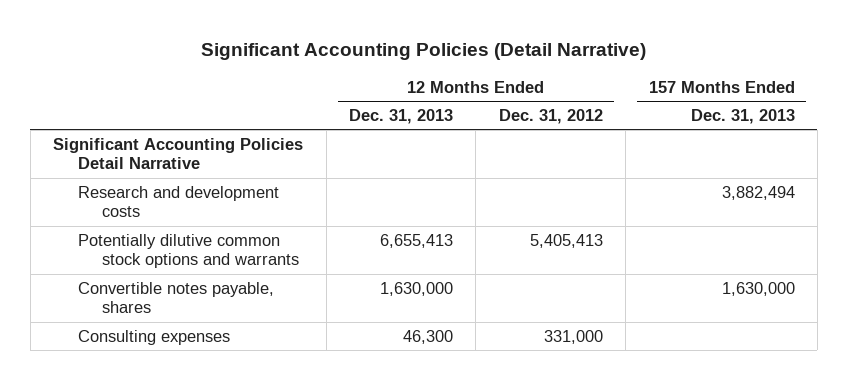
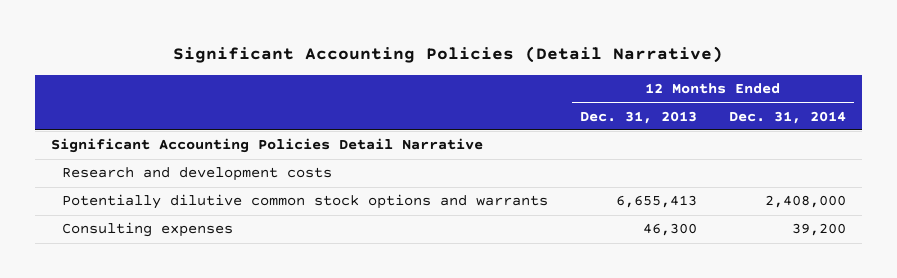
- | 12 Months Ended Dec. 31, 2013 | 12 Months Ended Dec. 31, 2012 | 157 Months Ended Dec. 31, 2013
+ | 12 Months Ended Dec. 31, 2013 | 12 Months Ended Dec. 31, 2014
- Convertible notes payable, shares | 1,630,000 | | 1,630,000

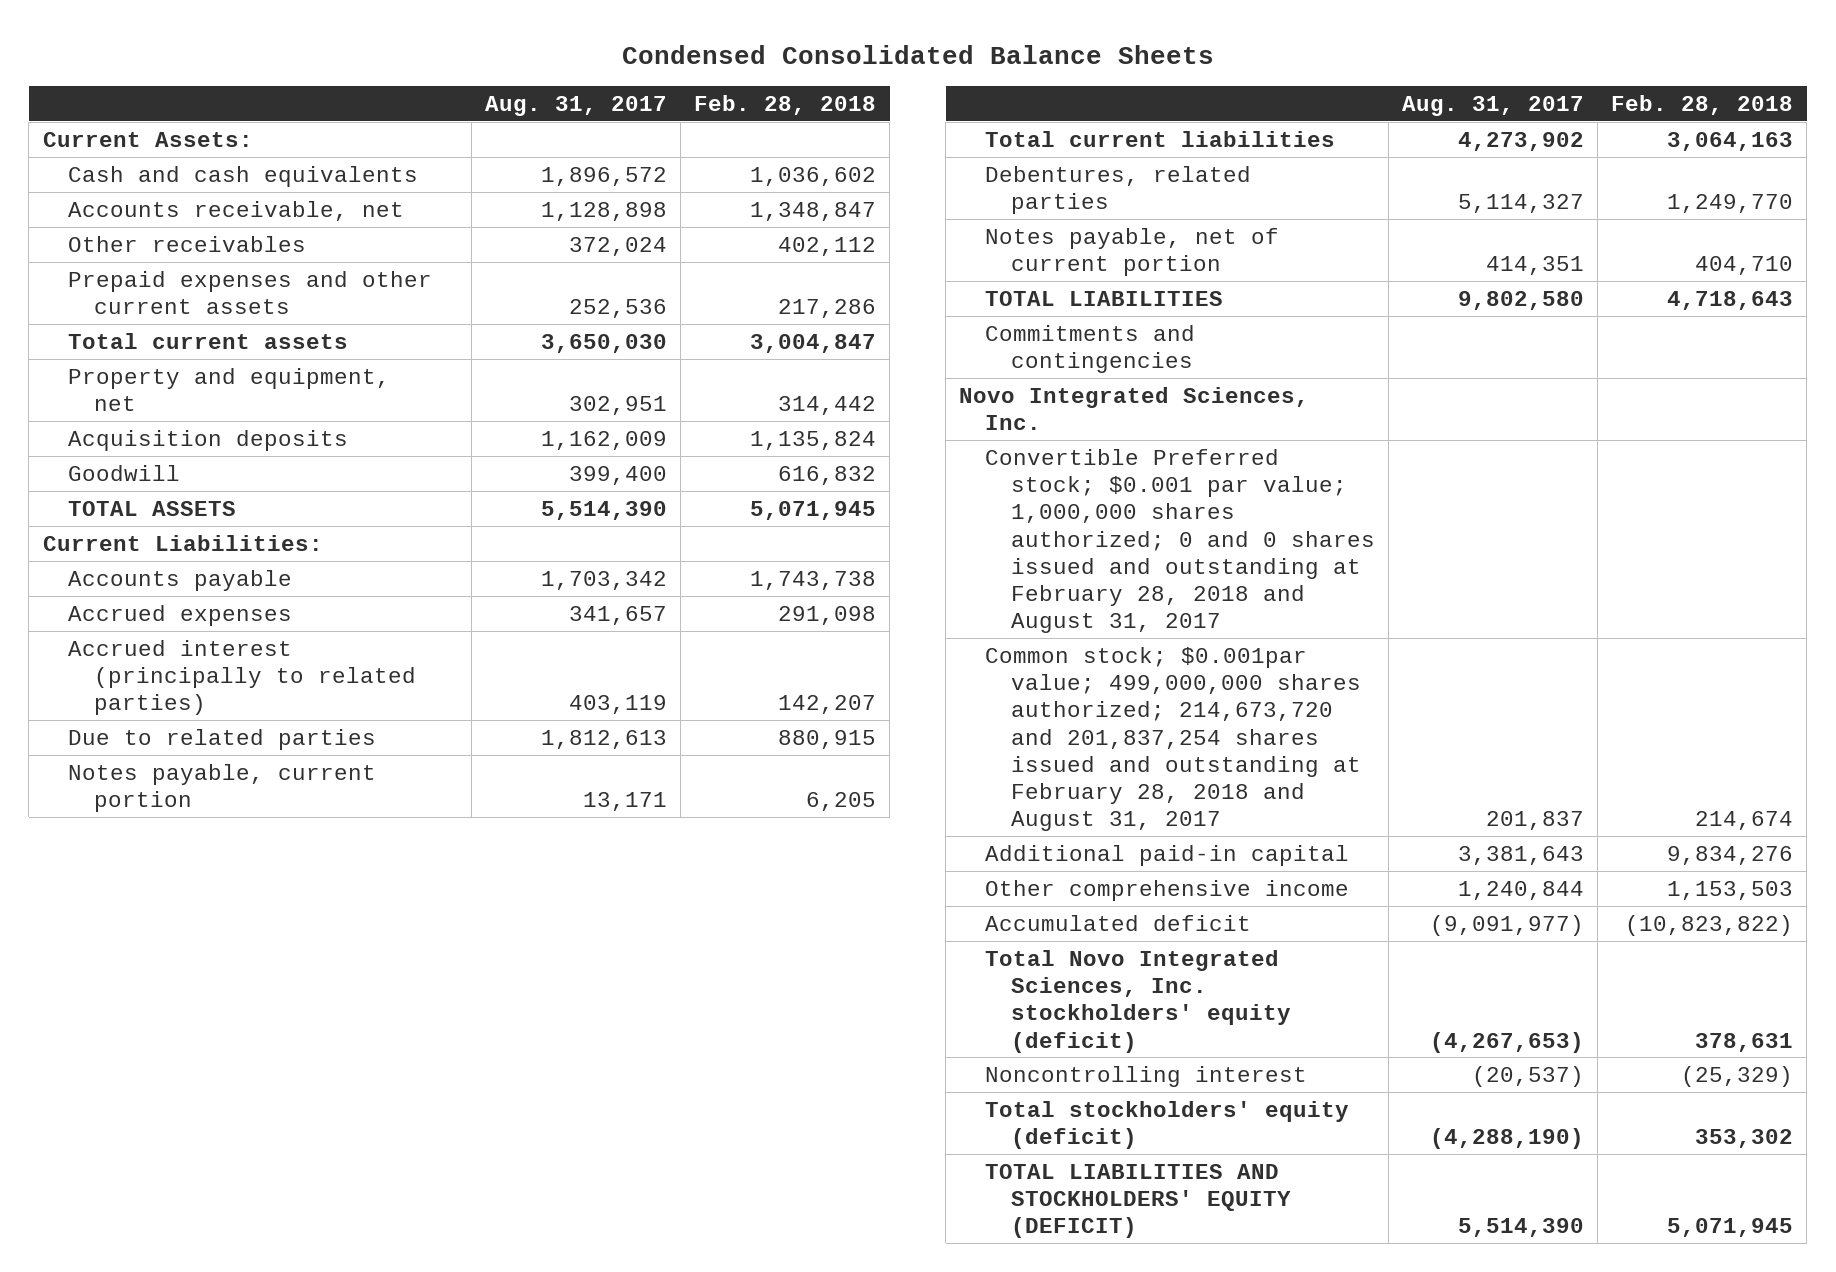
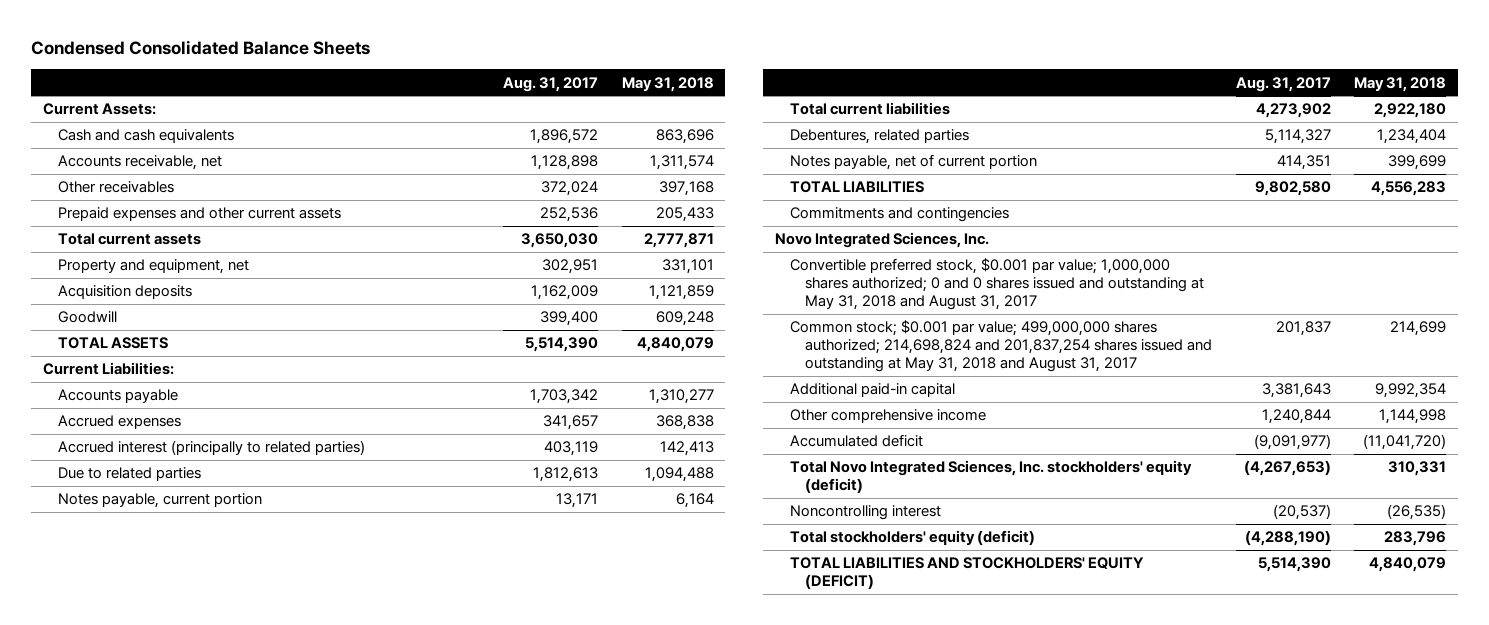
- | Aug. 31, 2017 | Feb. 28, 2018
+ | Aug. 31, 2017 | May 31, 2018
- Convertible Preferred stock; $0.001 par value; 1,000,000 shares authorized; 0 and 0 shares issued and outstanding at February 28, 2018 and August 31, 2017
- Common stock; $0.001par value; 499,000,000 shares authorized; 214,673,720 and 201,837,254 shares issued and outstanding at February 28, 2018 and August 31, 2017 | 201,837 | 214,674
+ Convertible preferred stock, $0.001 par value; 1,000,000 shares authorized; 0 and 0 shares issued and outstanding at May 31, 2018 and August 31, 2017
+ Common stock; $0.001 par value; 499,000,000 shares authorized; 214,698,824 and 201,837,254 shares issued and outstanding at May 31, 2018 and August 31, 2017 | 201,837 | 214,699

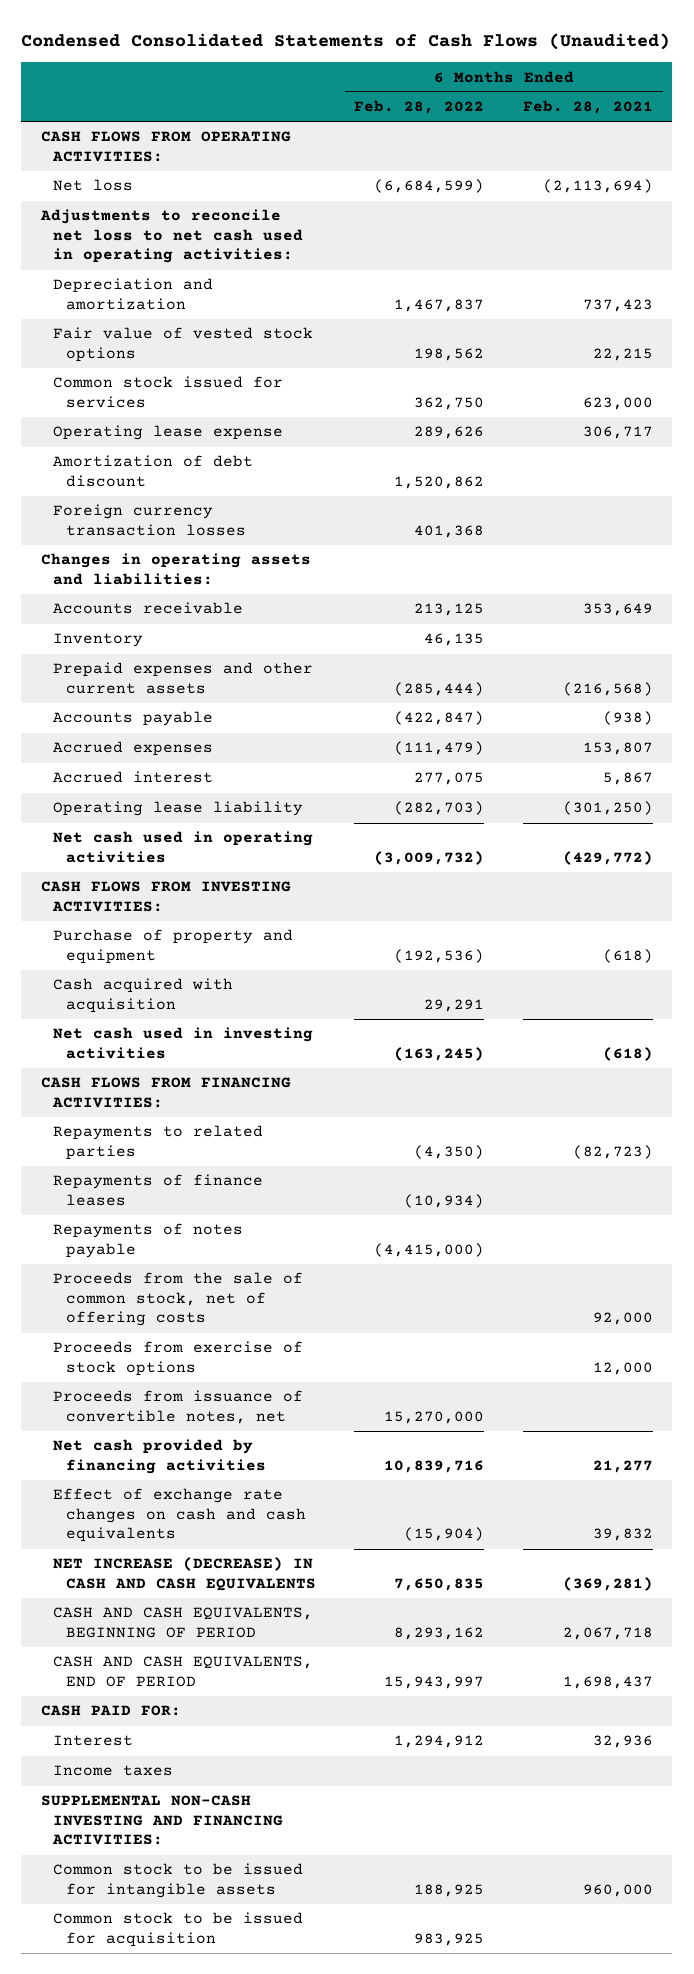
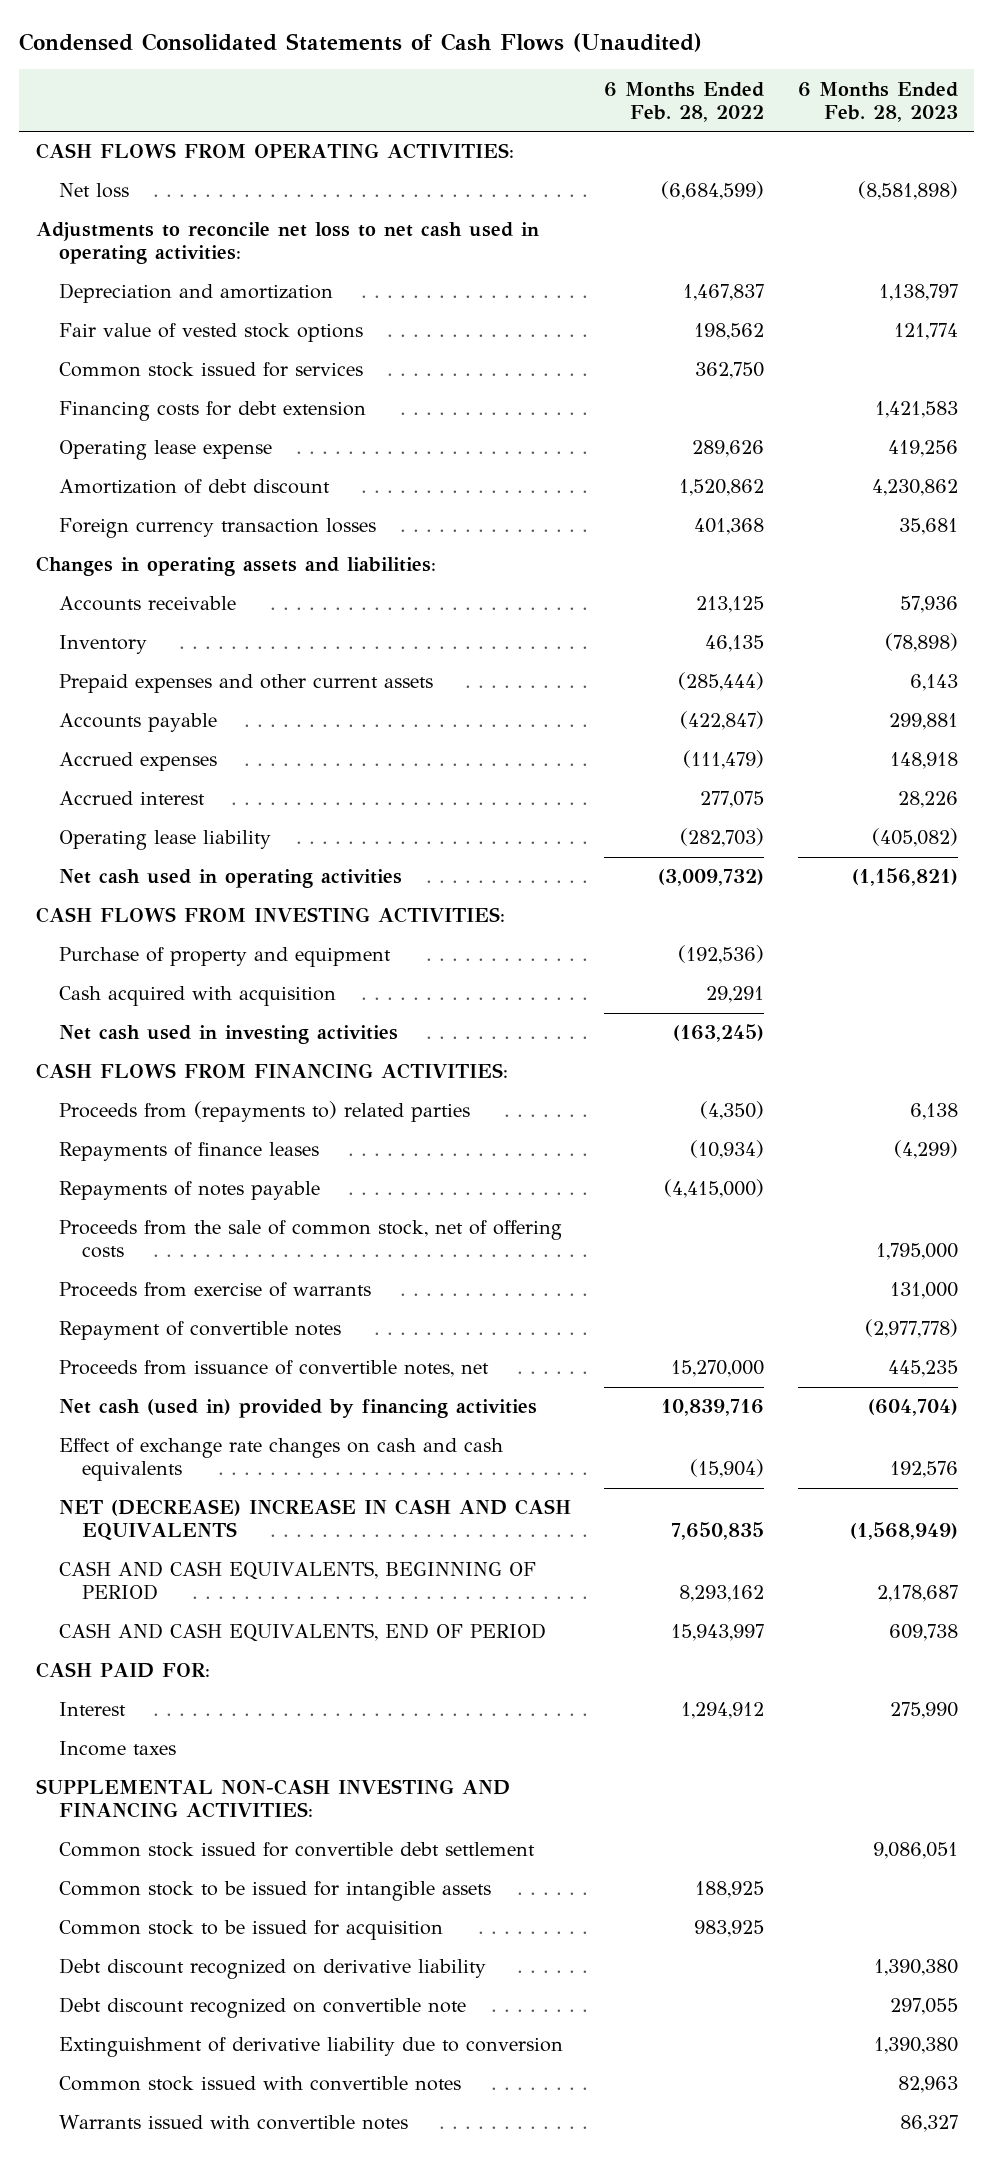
- | 6 Months Ended Feb. 28, 2022 | 6 Months Ended Feb. 28, 2021
+ | 6 Months Ended Feb. 28, 2022 | 6 Months Ended Feb. 28, 2023
+ Financing costs for debt extension | | 1,421,583
- Repayments to related parties | (4,350) | (82,723)
+ Proceeds from (repayments to) related parties | (4,350) | 6,138
- Proceeds from exercise of stock options | | 12,000
+ Proceeds from exercise of warrants | | 131,000
+ Repayment of convertible notes | | (2,977,778)
- Net cash provided by financing activities | 10,839,716 | 21,277
+ Net cash (used in) provided by financing activities | 10,839,716 | (604,704)
- NET INCREASE (DECREASE) IN CASH AND CASH EQUIVALENTS | 7,650,835 | (369,281)
+ NET (DECREASE) INCREASE IN CASH AND CASH EQUIVALENTS | 7,650,835 | (1,568,949)
+ Common stock issued for convertible debt settlement | | 9,086,051
+ Debt discount recognized on derivative liability | | 1,390,380
+ Debt discount recognized on convertible note | | 297,055
+ Extinguishment of derivative liability due to conversion | | 1,390,380
+ Common stock issued with convertible notes | | 82,963
+ Warrants issued with convertible notes | | 86,327

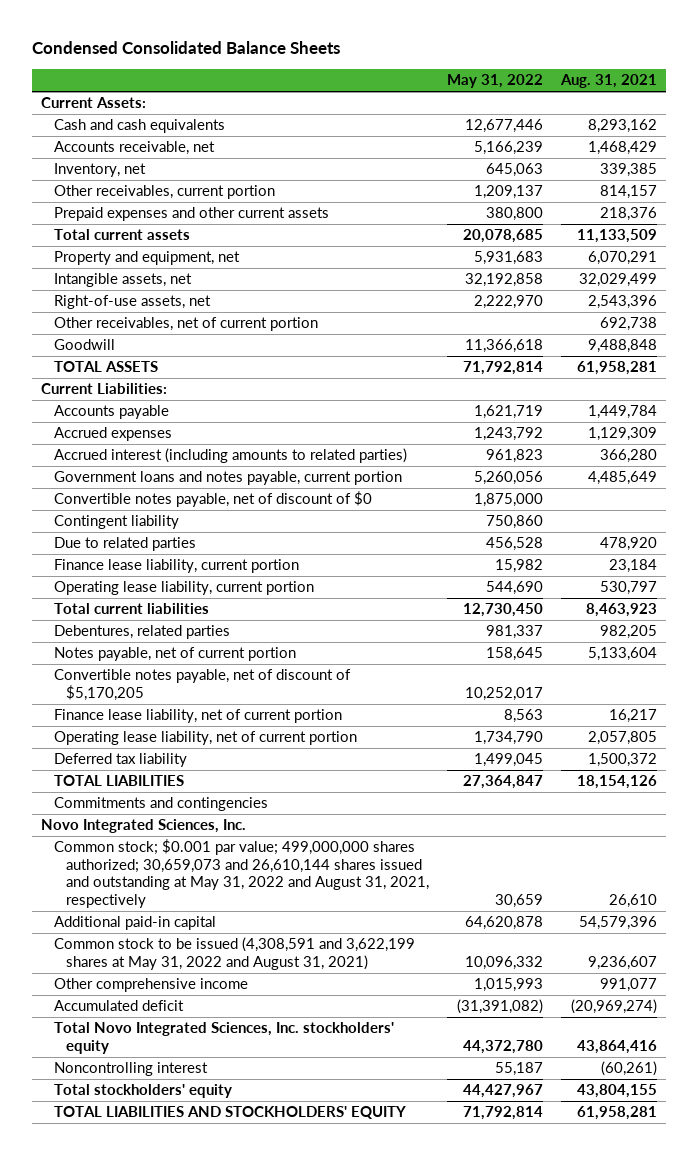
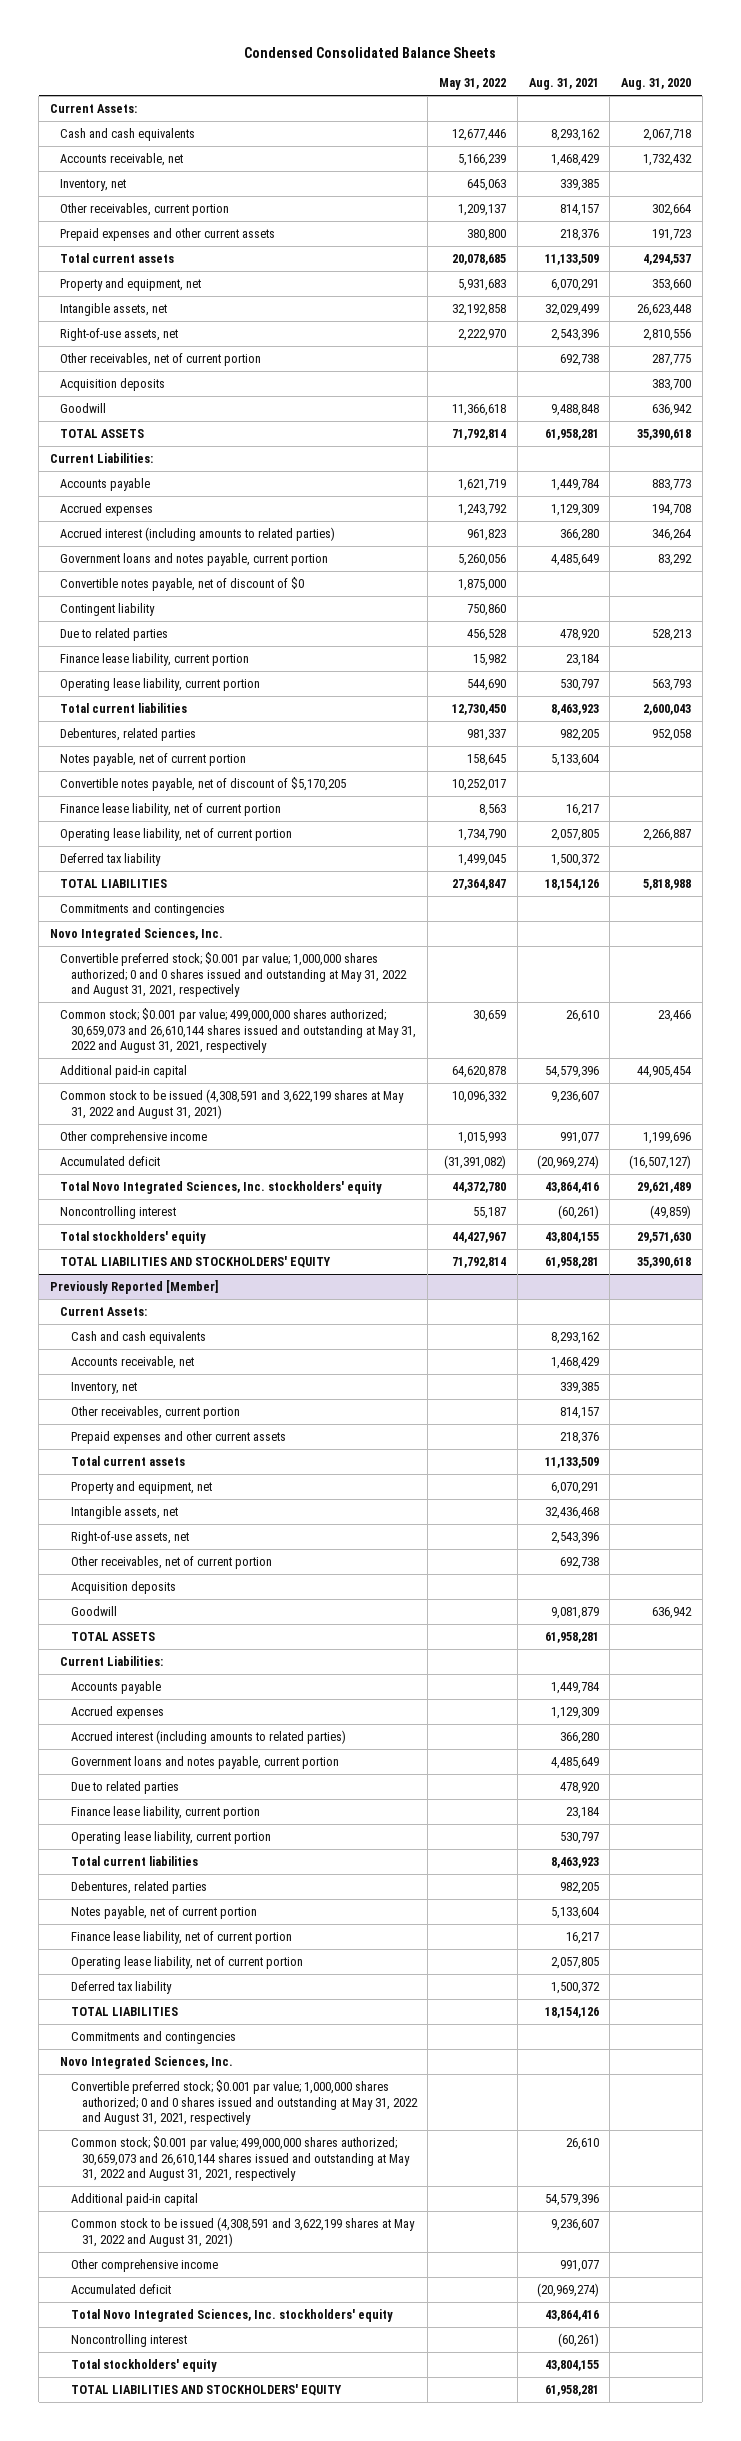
- | May 31, 2022 | Aug. 31, 2021
+ | May 31, 2022 | Aug. 31, 2021 | Aug. 31, 2020
+ Acquisition deposits | | | 383,700
+ Convertible preferred stock; $0.001 par value; 1,000,000 shares authorized; 0 and 0 shares issued and outstanding at May 31, 2022 and August 31, 2021, respectively
+ Previously Reported [Member]
+ Current Assets:
+ Cash and cash equivalents | | 8,293,162 |
+ Accounts receivable, net | | 1,468,429 |
+ Inventory, net | | 339,385 |
+ Other receivables, current portion | | 814,157 |
+ Prepaid expenses and other current assets | | 218,376 |
+ Total current assets | | 11,133,509 |
+ Property and equipment, net | | 6,070,291 |
+ Intangible assets, net | | 32,436,468 |
+ Right-of-use assets, net | | 2,543,396 |
+ Other receivables, net of current portion | | 692,738 |
+ Acquisition deposits
+ Goodwill | | 9,081,879 | 636,942
+ TOTAL ASSETS | | 61,958,281 |
+ Current Liabilities:
+ Accounts payable | | 1,449,784 |
+ Accrued expenses | | 1,129,309 |
+ Accrued interest (including amounts to related parties) | | 366,280 |
+ Government loans and notes payable, current portion | | 4,485,649 |
+ Due to related parties | | 478,920 |
+ Finance lease liability, current portion | | 23,184 |
+ Operating lease liability, current portion | | 530,797 |
+ Total current liabilities | | 8,463,923 |
+ Debentures, related parties | | 982,205 |
+ Notes payable, net of current portion | | 5,133,604 |
+ Finance lease liability, net of current portion | | 16,217 |
+ Operating lease liability, net of current portion | | 2,057,805 |
+ Deferred tax liability | | 1,500,372 |
+ TOTAL LIABILITIES | | 18,154,126 |
+ Commitments and contingencies
+ Novo Integrated Sciences, Inc.
+ Convertible preferred stock; $0.001 par value; 1,000,000 shares authorized; 0 and 0 shares issued and outstanding at May 31, 2022 and August 31, 2021, respectively
+ Common stock; $0.001 par value; 499,000,000 shares authorized; 30,659,073 and 26,610,144 shares issued and outstanding at May 31, 2022 and August 31, 2021, respectively | | 26,610 |
+ Additional paid-in capital | | 54,579,396 |
+ Common stock to be issued (4,308,591 and 3,622,199 shares at May 31, 2022 and August 31, 2021) | | 9,236,607 |
+ Other comprehensive income | | 991,077 |
+ Accumulated deficit | | (20,969,274) |
+ Total Novo Integrated Sciences, Inc. stockholders' equity | | 43,864,416 |
+ Noncontrolling interest | | (60,261) |
+ Total stockholders' equity | | 43,804,155 |
+ TOTAL LIABILITIES AND STOCKHOLDERS' EQUITY | | 61,958,281 |

